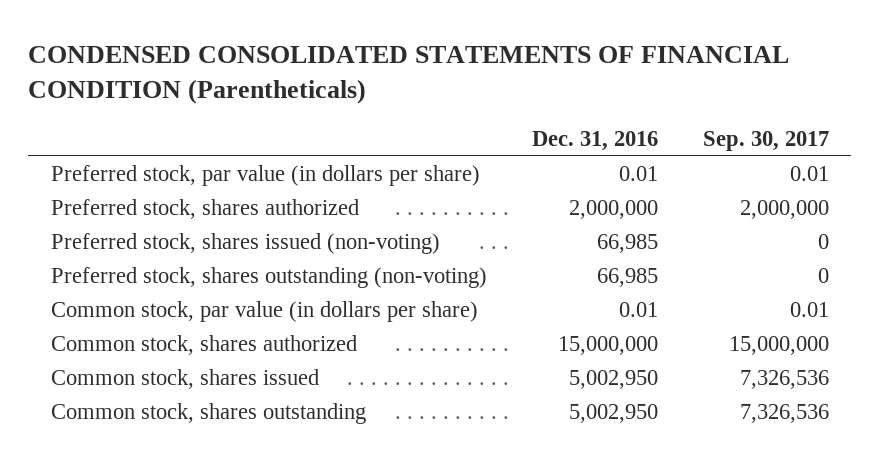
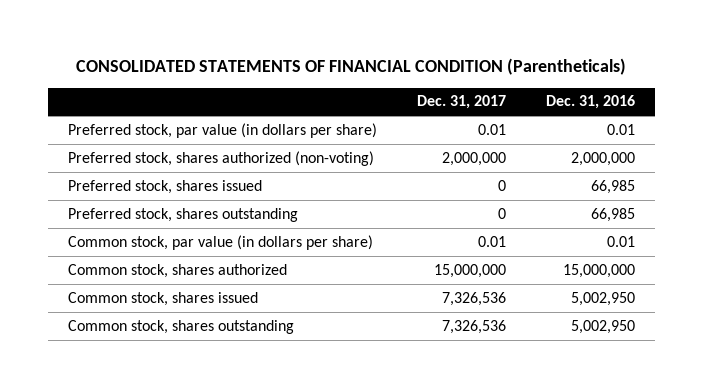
- CONDENSED CONSOLIDATED STATEMENTS OF FINANCIAL CONDITION (Parentheticals)
+ CONSOLIDATED STATEMENTS OF FINANCIAL CONDITION (Parentheticals)
- | Dec. 31, 2016 | Sep. 30, 2017
+ | Dec. 31, 2017 | Dec. 31, 2016
- Preferred stock, shares authorized | 2,000,000 | 2,000,000
- Preferred stock, shares issued (non-voting) | 66,985 | 0
- Preferred stock, shares outstanding (non-voting) | 66,985 | 0
+ Preferred stock, shares authorized (non-voting) | 2,000,000 | 2,000,000
+ Preferred stock, shares issued | 0 | 66,985
+ Preferred stock, shares outstanding | 0 | 66,985

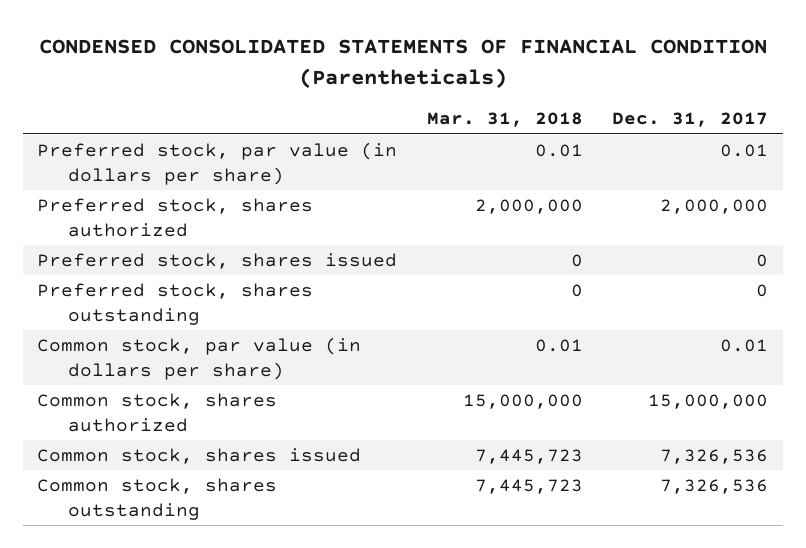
- CONSOLIDATED STATEMENTS OF FINANCIAL CONDITION (Parentheticals)
+ CONDENSED CONSOLIDATED STATEMENTS OF FINANCIAL CONDITION (Parentheticals)
- | Dec. 31, 2017 | Dec. 31, 2016
+ | Mar. 31, 2018 | Dec. 31, 2017
- Preferred stock, shares authorized (non-voting) | 2,000,000 | 2,000,000
+ Preferred stock, shares authorized | 2,000,000 | 2,000,000

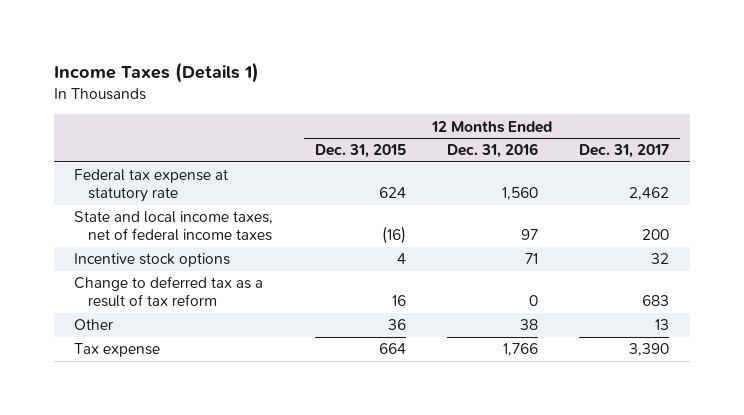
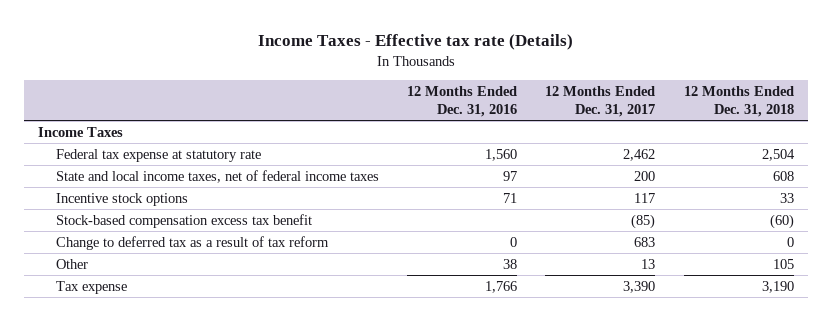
- Income Taxes (Details 1)
+ Income Taxes - Effective tax rate (Details)
- | 12 Months Ended Dec. 31, 2015 | 12 Months Ended Dec. 31, 2016 | 12 Months Ended Dec. 31, 2017
+ | 12 Months Ended Dec. 31, 2016 | 12 Months Ended Dec. 31, 2017 | 12 Months Ended Dec. 31, 2018
+ Income Taxes
- Incentive stock options | 4 | 71 | 32
+ Incentive stock options | 71 | 117 | 33
+ Stock-based compensation excess tax benefit | | (85) | (60)

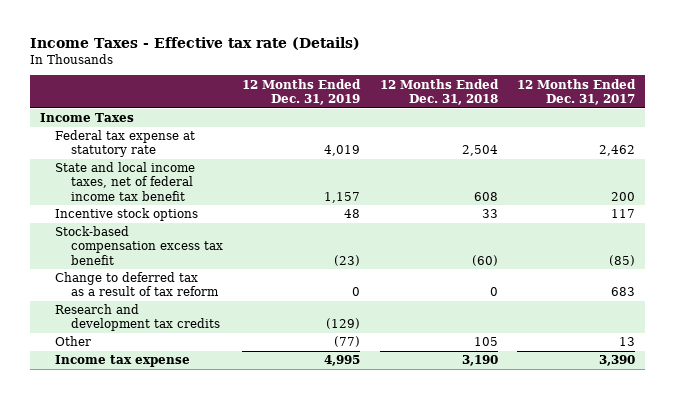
- | 12 Months Ended Dec. 31, 2016 | 12 Months Ended Dec. 31, 2017 | 12 Months Ended Dec. 31, 2018
+ | 12 Months Ended Dec. 31, 2019 | 12 Months Ended Dec. 31, 2018 | 12 Months Ended Dec. 31, 2017
- State and local income taxes, net of federal income taxes | 97 | 200 | 608
+ State and local income taxes, net of federal income tax benefit | 1,157 | 608 | 200
+ Research and development tax credits | (129) | |
- Tax expense | 1,766 | 3,390 | 3,190
+ Income tax expense | 4,995 | 3,190 | 3,390

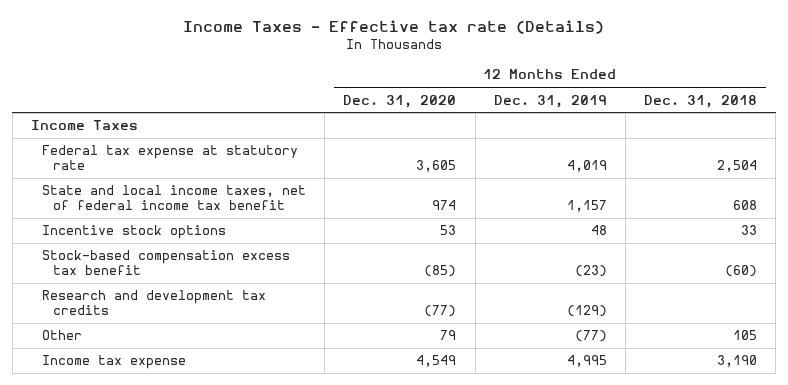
- | 12 Months Ended Dec. 31, 2019 | 12 Months Ended Dec. 31, 2018 | 12 Months Ended Dec. 31, 2017
+ | 12 Months Ended Dec. 31, 2020 | 12 Months Ended Dec. 31, 2019 | 12 Months Ended Dec. 31, 2018
- Change to deferred tax as a result of tax reform | 0 | 0 | 683

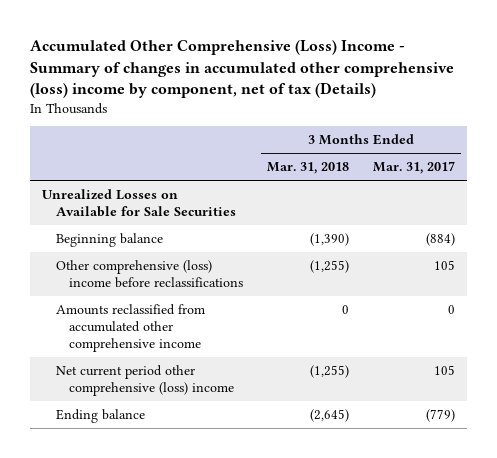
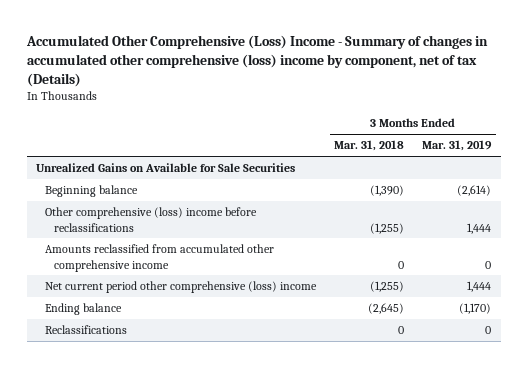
- | 3 Months Ended Mar. 31, 2018 | 3 Months Ended Mar. 31, 2017
+ | 3 Months Ended Mar. 31, 2018 | 3 Months Ended Mar. 31, 2019
- Unrealized Losses on Available for Sale Securities
+ Unrealized Gains on Available for Sale Securities
+ Reclassifications | 0 | 0

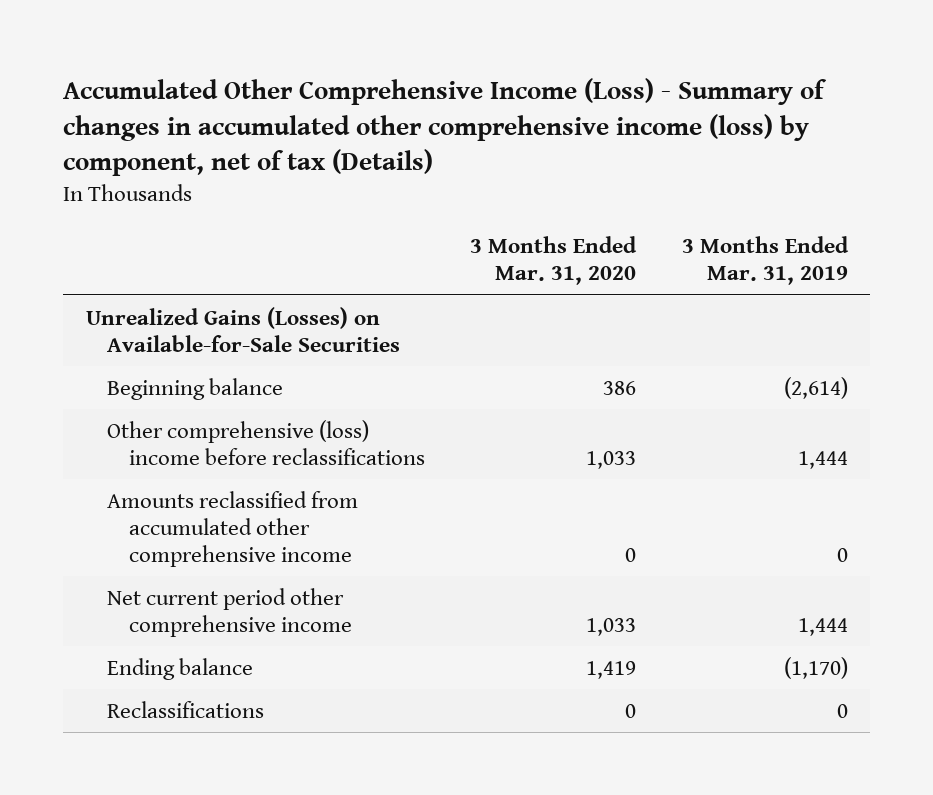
- Accumulated Other Comprehensive (Loss) Income - Summary of changes in accumulated other comprehensive (loss) income by component, net of tax (Details)
+ Accumulated Other Comprehensive Income (Loss) - Summary of changes in accumulated other comprehensive income (loss) by component, net of tax (Details)
- | 3 Months Ended Mar. 31, 2018 | 3 Months Ended Mar. 31, 2019
+ | 3 Months Ended Mar. 31, 2020 | 3 Months Ended Mar. 31, 2019
- Unrealized Gains on Available for Sale Securities
+ Unrealized Gains (Losses) on Available-for-Sale Securities
- Net current period other comprehensive (loss) income | (1,255) | 1,444
+ Net current period other comprehensive income | 1,033 | 1,444

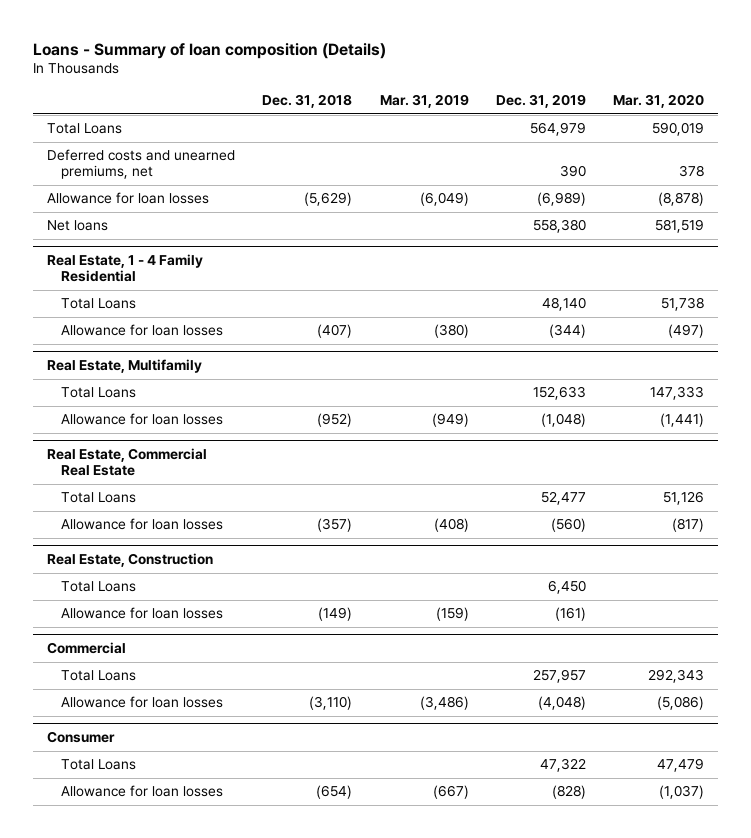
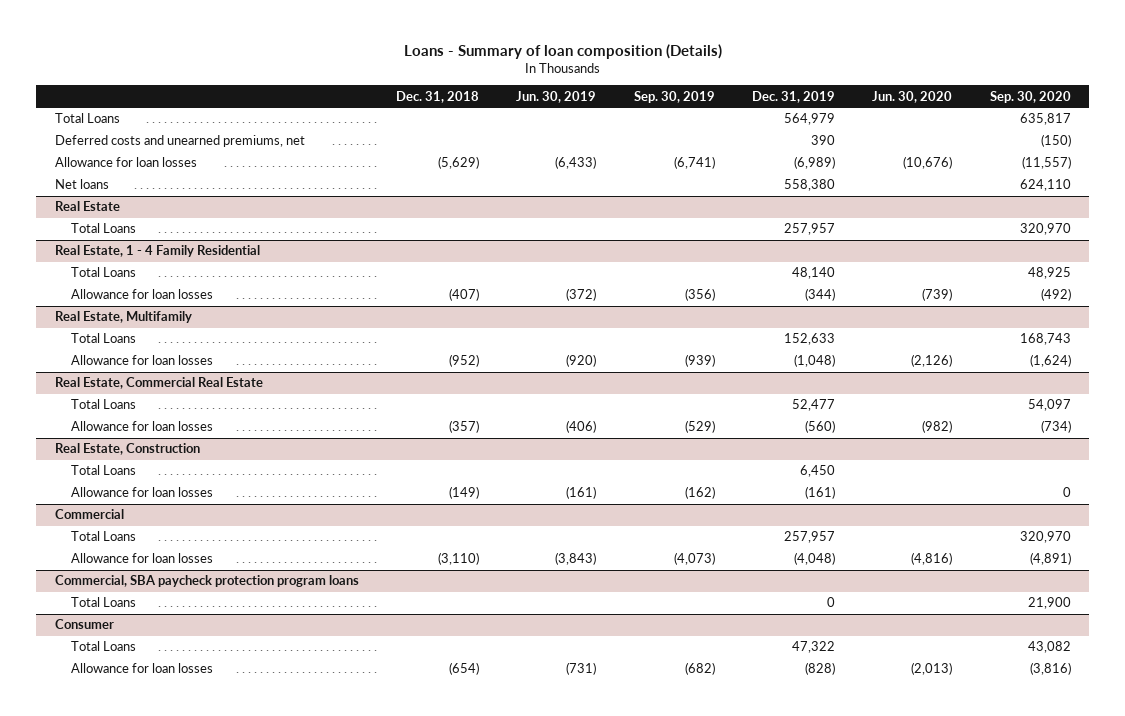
- | Dec. 31, 2018 | Mar. 31, 2019 | Dec. 31, 2019 | Mar. 31, 2020
+ | Dec. 31, 2018 | Jun. 30, 2019 | Sep. 30, 2019 | Dec. 31, 2019 | Jun. 30, 2020 | Sep. 30, 2020
+ Real Estate
+ Total Loans | | | | 257,957 | | 320,970
+ Commercial, SBA paycheck protection program loans
+ Total Loans | | | | 0 | | 21,900

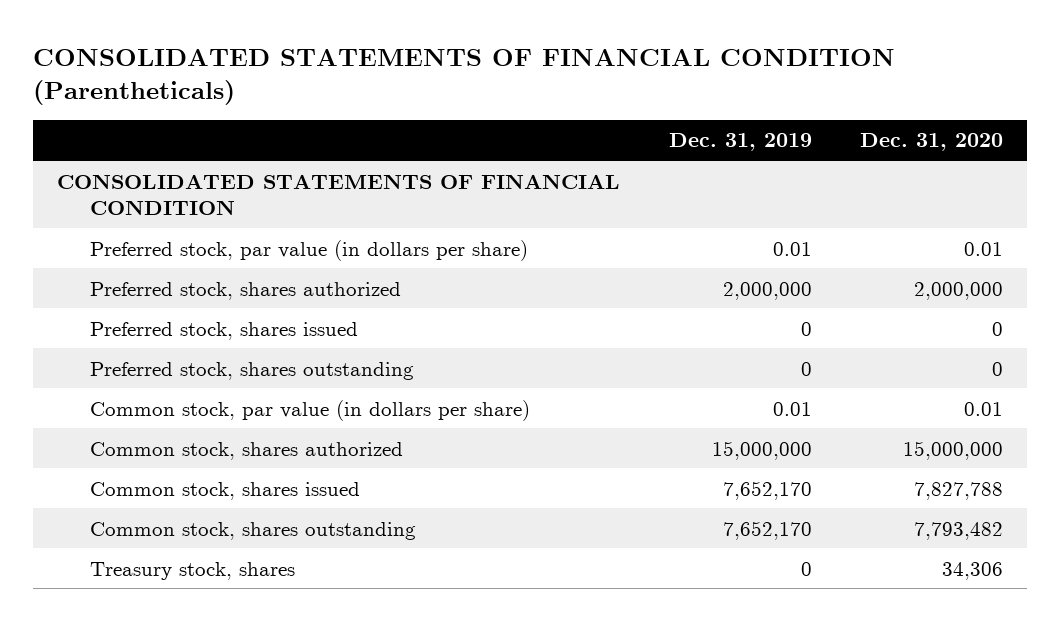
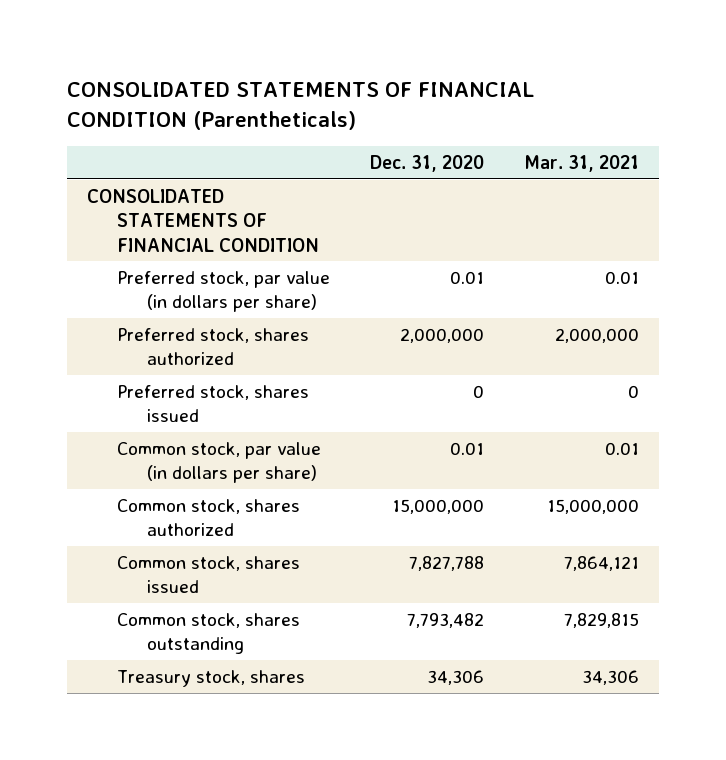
- | Dec. 31, 2019 | Dec. 31, 2020
+ | Dec. 31, 2020 | Mar. 31, 2021
- Preferred stock, shares outstanding | 0 | 0

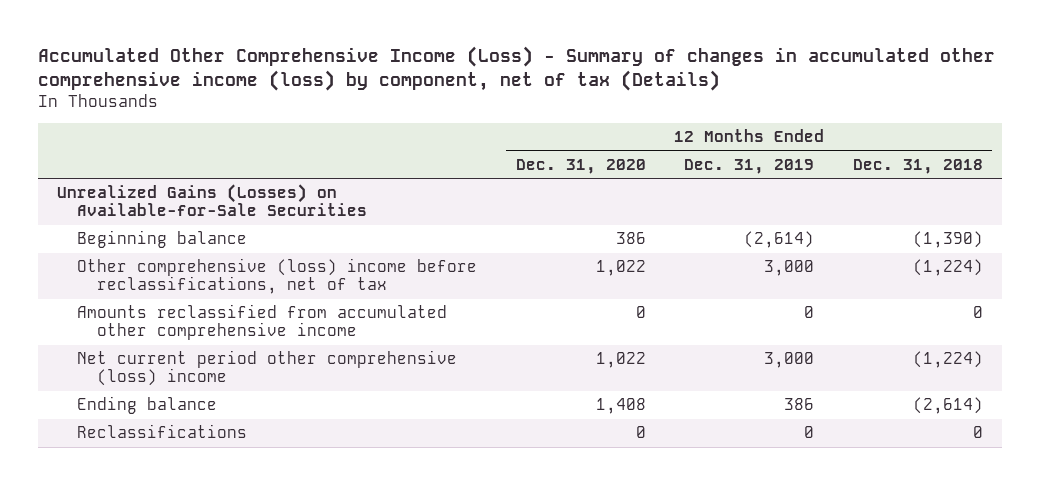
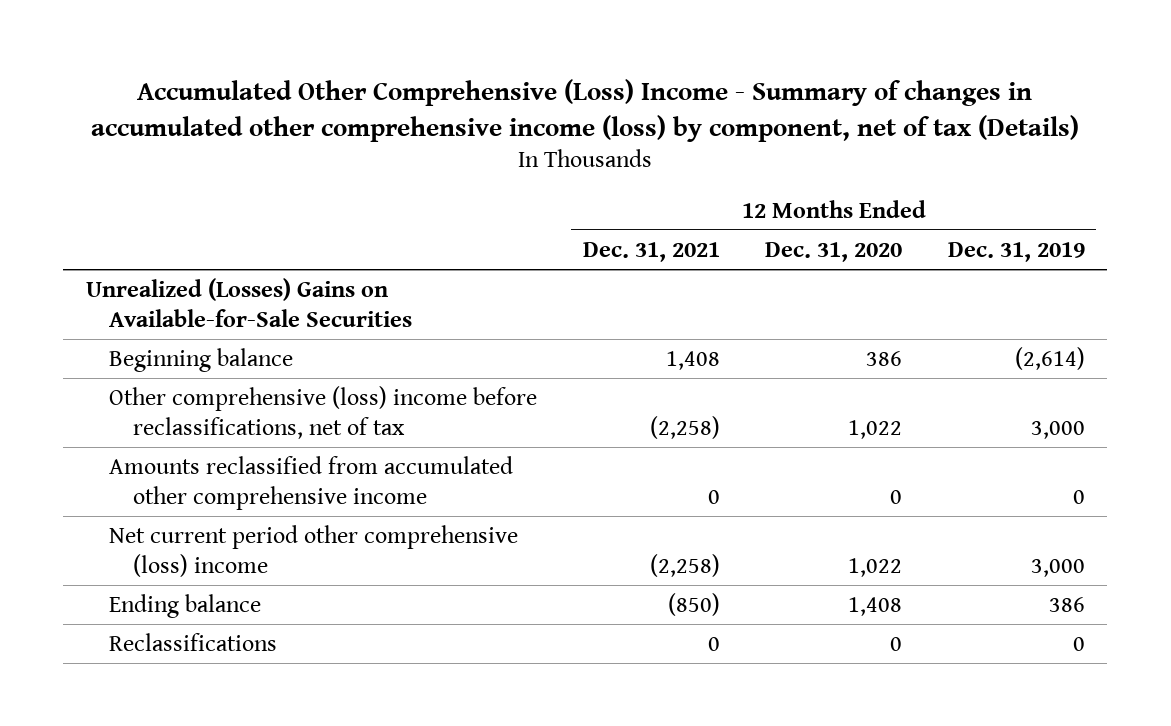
- Accumulated Other Comprehensive Income (Loss) - Summary of changes in accumulated other comprehensive income (loss) by component, net of tax (Details)
+ Accumulated Other Comprehensive (Loss) Income - Summary of changes in accumulated other comprehensive income (loss) by component, net of tax (Details)
- | 12 Months Ended Dec. 31, 2020 | 12 Months Ended Dec. 31, 2019 | 12 Months Ended Dec. 31, 2018
+ | 12 Months Ended Dec. 31, 2021 | 12 Months Ended Dec. 31, 2020 | 12 Months Ended Dec. 31, 2019
- Unrealized Gains (Losses) on Available-for-Sale Securities
+ Unrealized (Losses) Gains on Available-for-Sale Securities

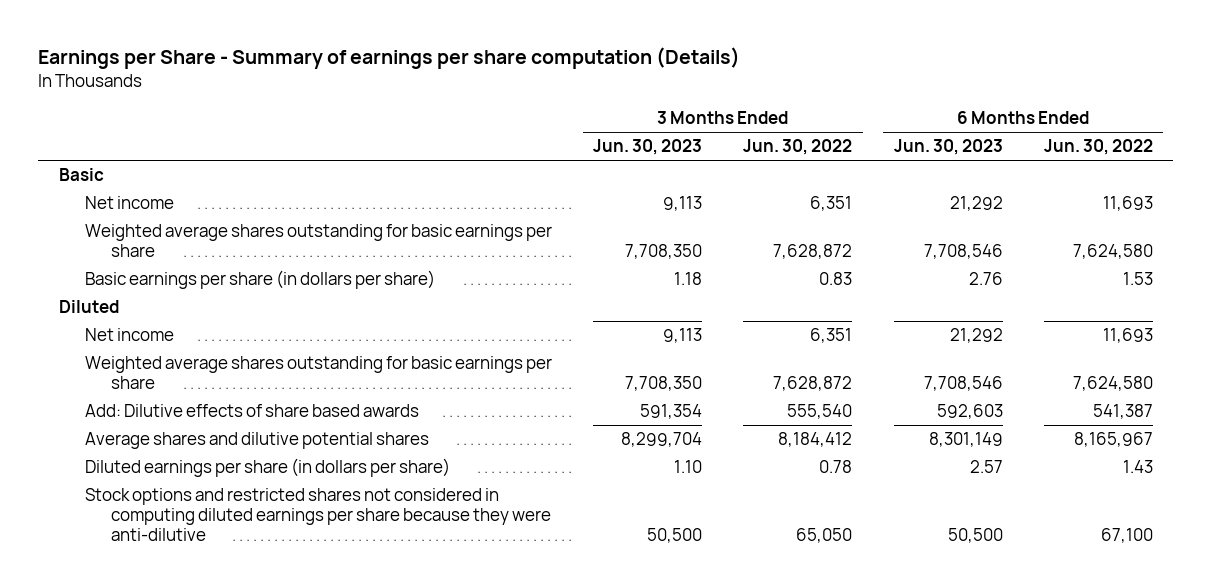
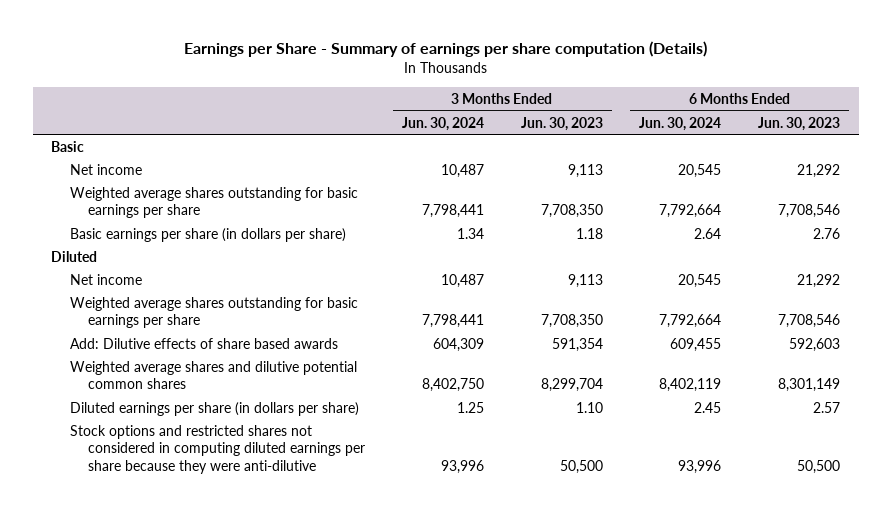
- | 3 Months Ended Jun. 30, 2023 | 3 Months Ended Jun. 30, 2022 | 6 Months Ended Jun. 30, 2023 | 6 Months Ended Jun. 30, 2022
+ | 3 Months Ended Jun. 30, 2024 | 3 Months Ended Jun. 30, 2023 | 6 Months Ended Jun. 30, 2024 | 6 Months Ended Jun. 30, 2023
- Average shares and dilutive potential shares | 8,299,704 | 8,184,412 | 8,301,149 | 8,165,967
+ Weighted average shares and dilutive potential common shares | 8,402,750 | 8,299,704 | 8,402,119 | 8,301,149

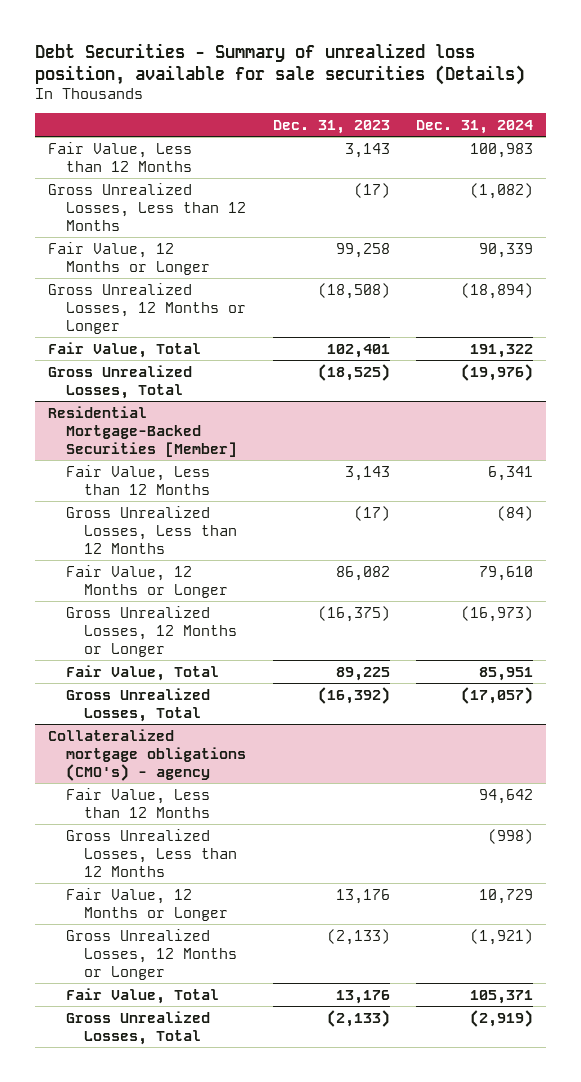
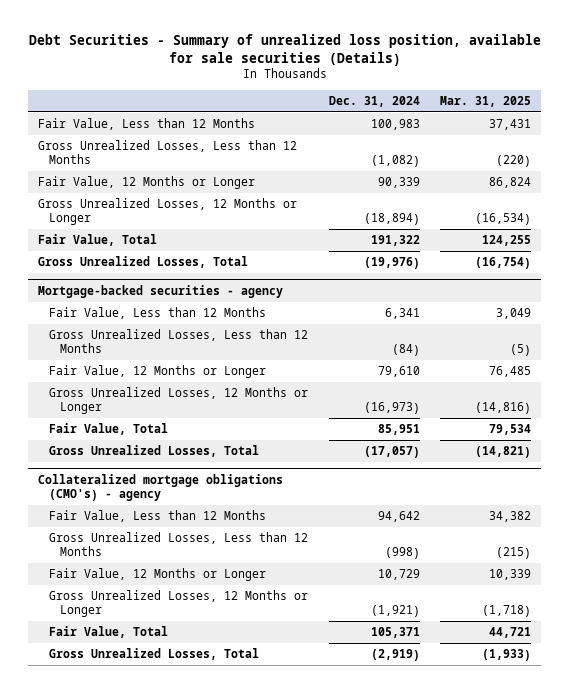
- | Dec. 31, 2023 | Dec. 31, 2024
+ | Dec. 31, 2024 | Mar. 31, 2025
- Residential Mortgage-Backed Securities [Member]
+ Mortgage-backed securities - agency

